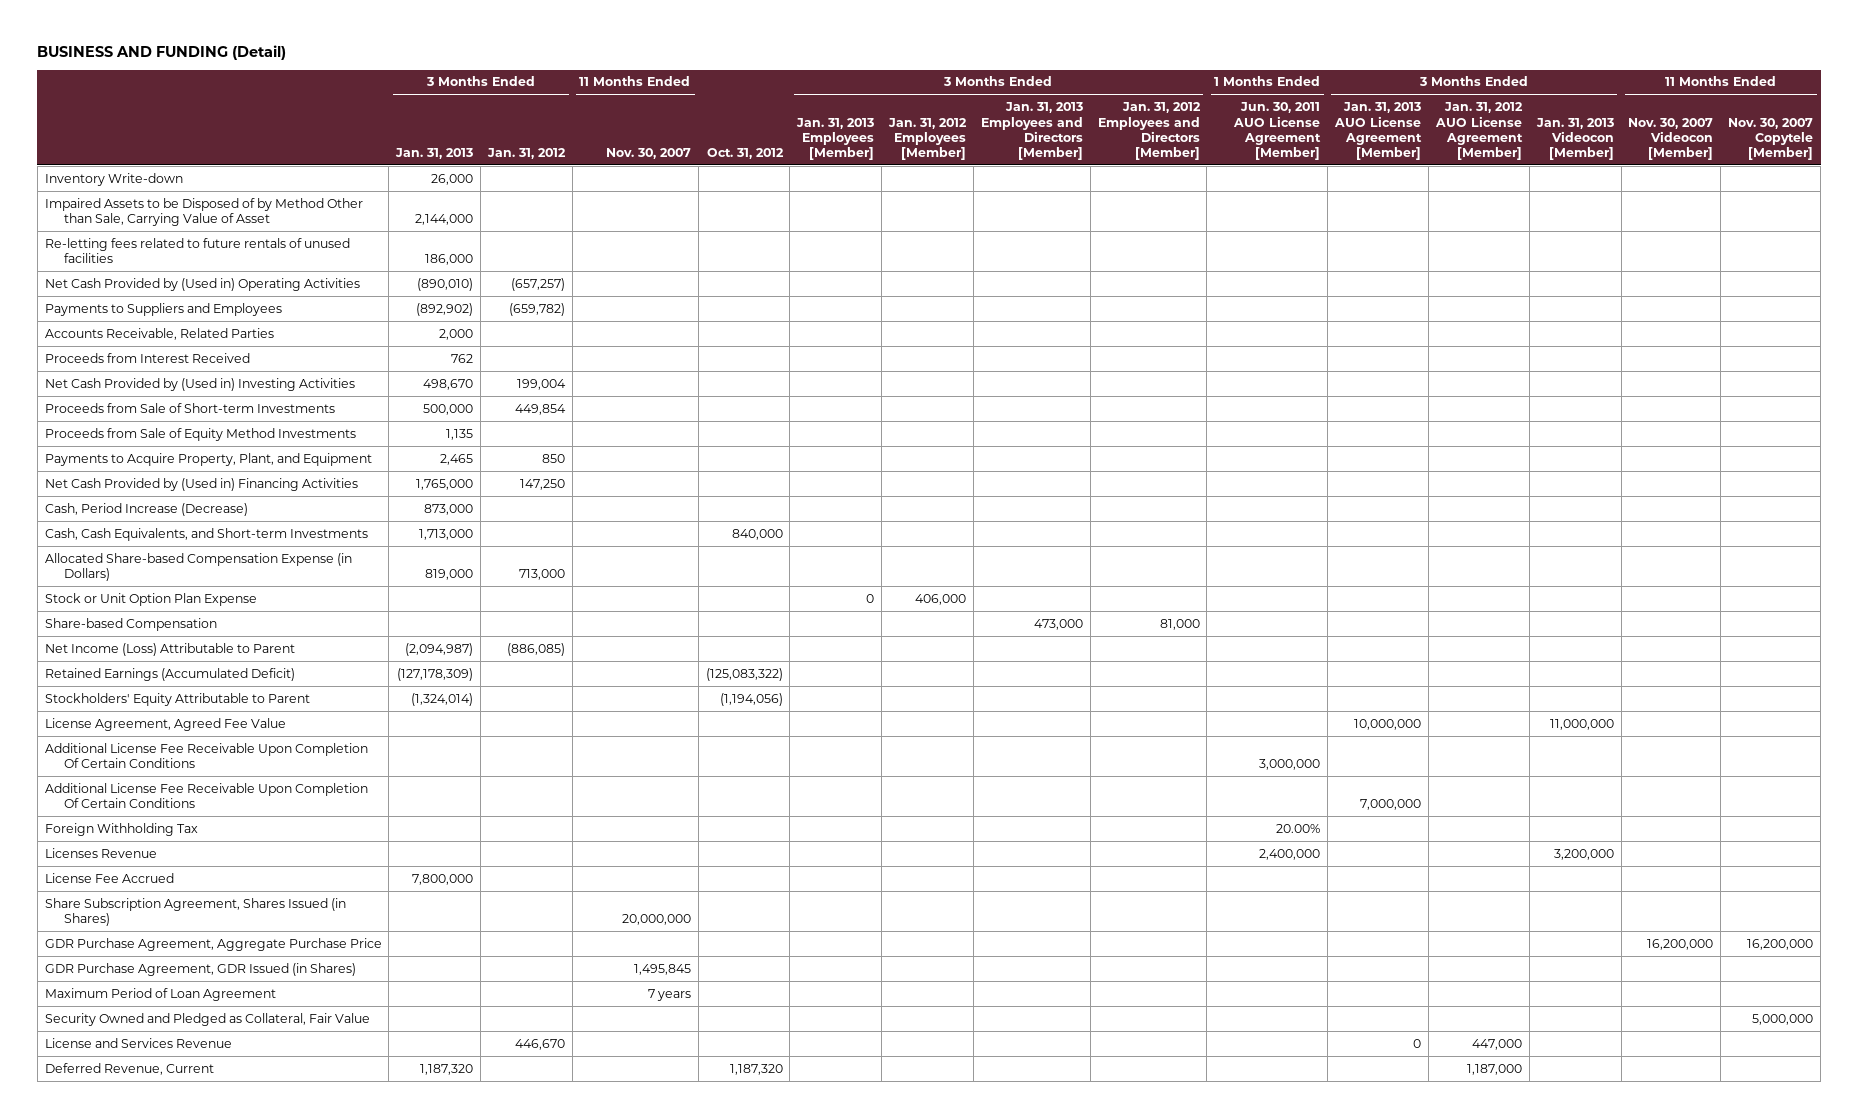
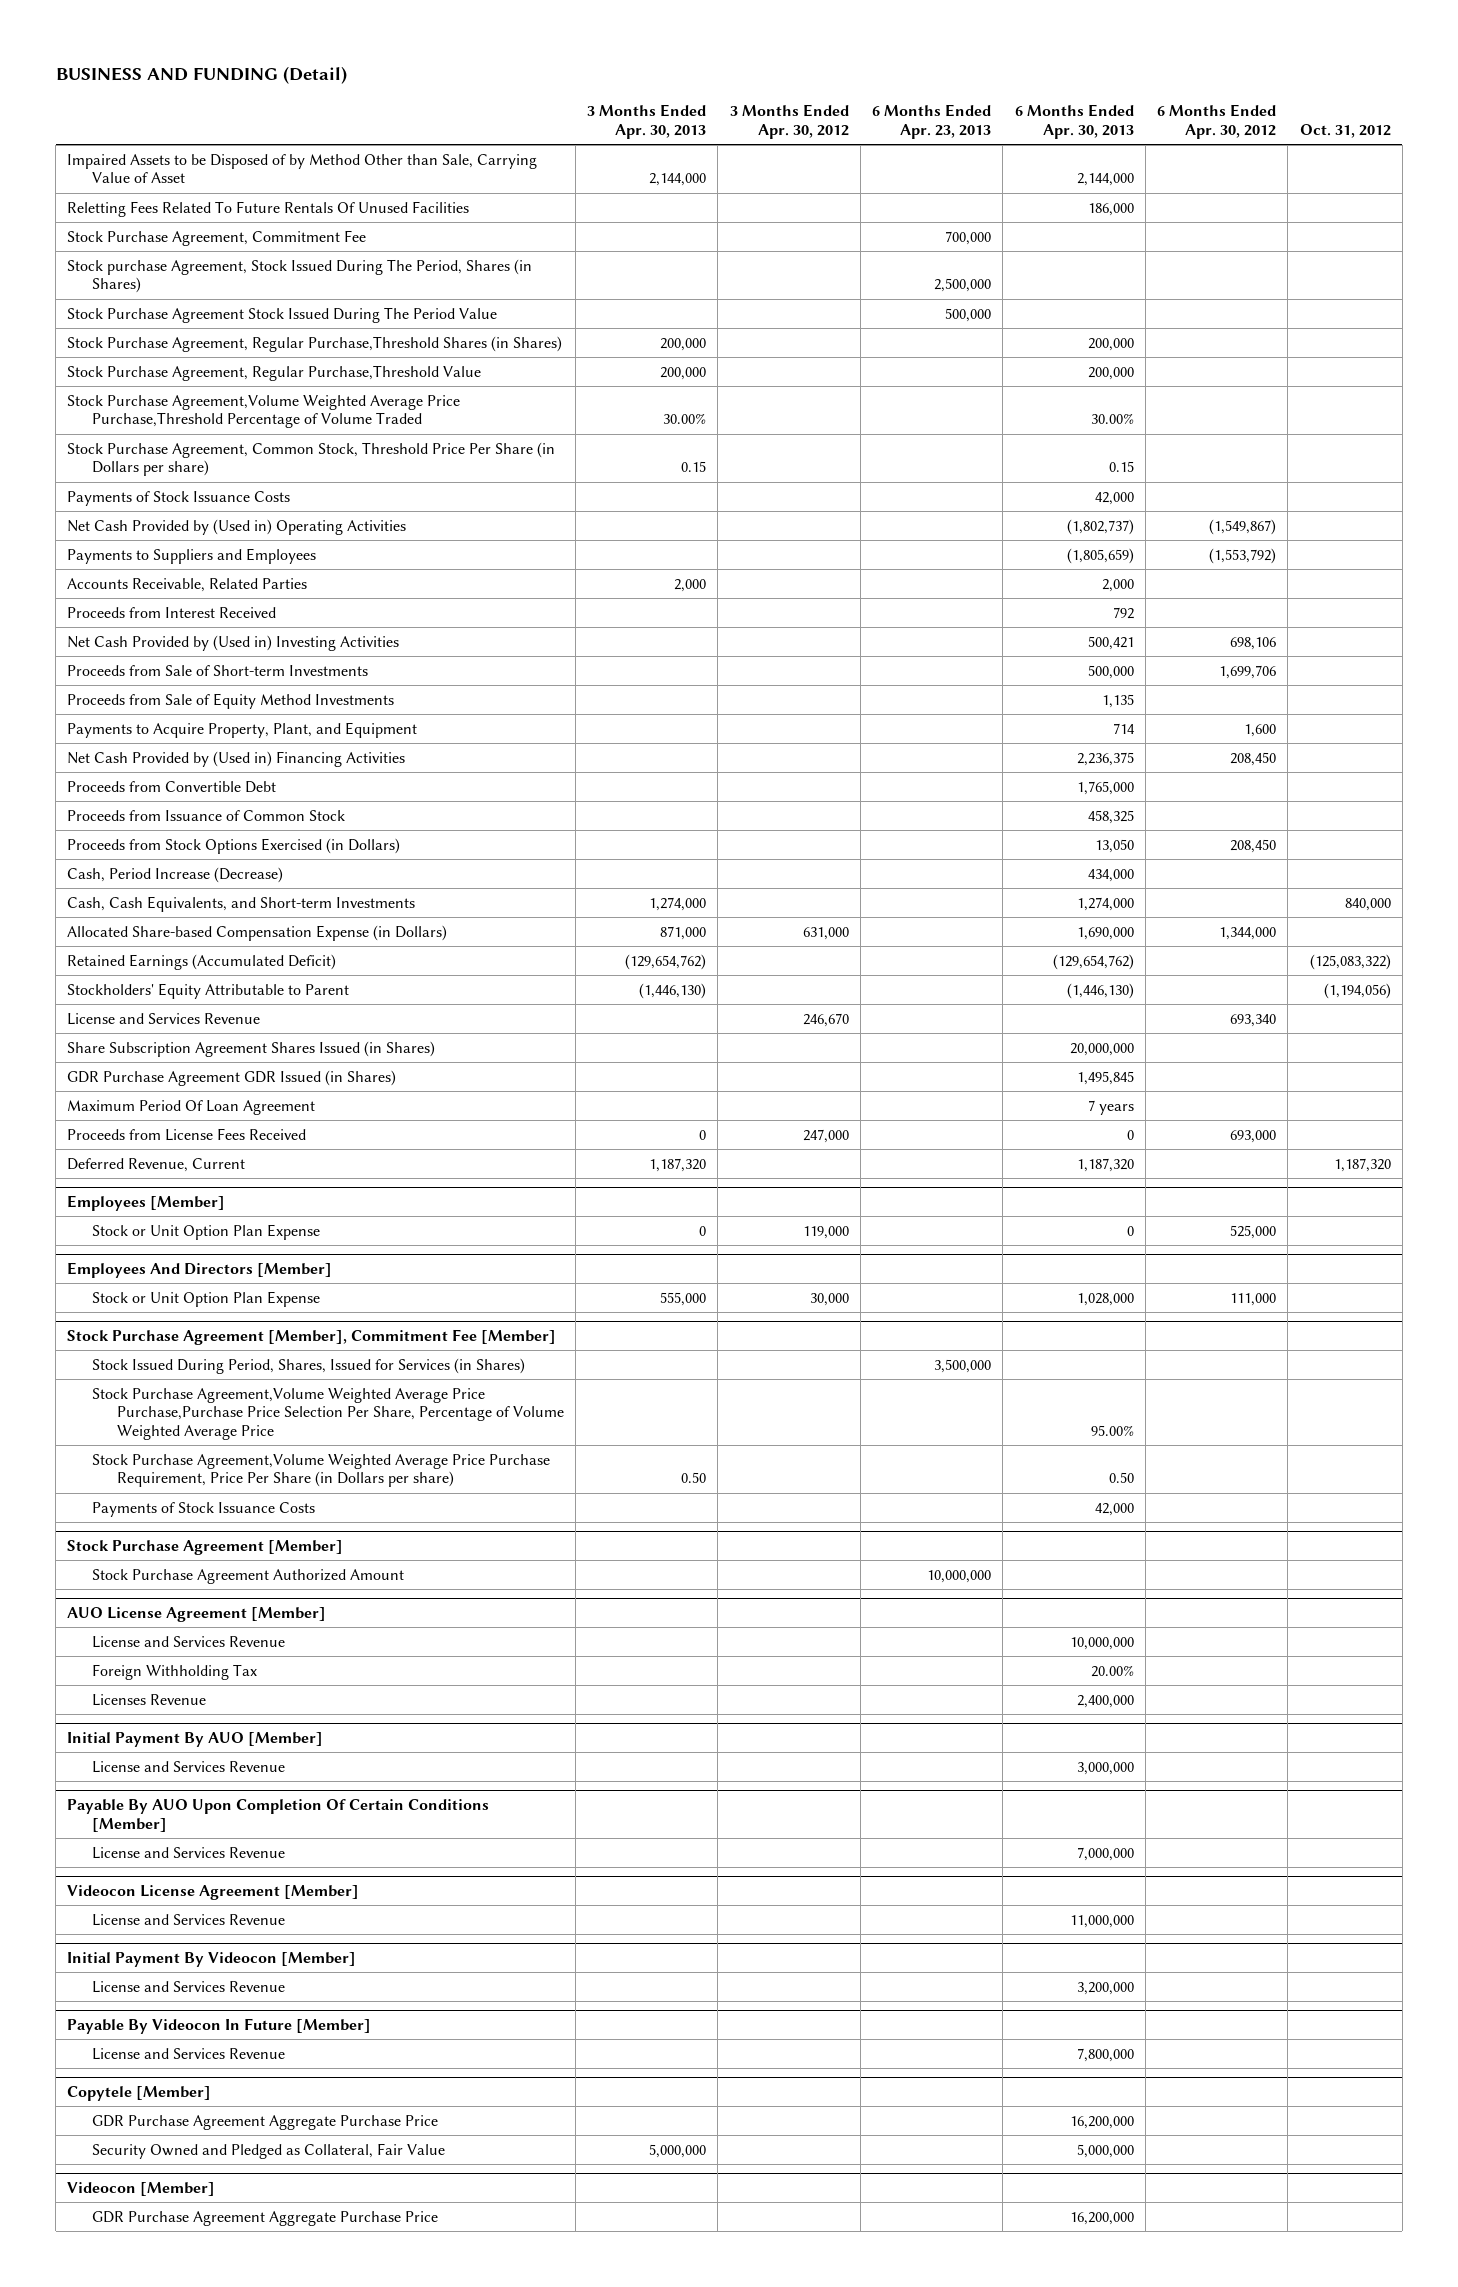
- | 3 Months Ended Jan. 31, 2013 | 3 Months Ended Jan. 31, 2012 | 11 Months Ended Nov. 30, 2007 | Oct. 31, 2012 | 3 Months Ended Jan. 31, 2013 Employees [Member] | 3 Months Ended Jan. 31, 2012 Employees [Member] | 3 Months Ended Jan. 31, 2013 Employees and Directors [Member] | 3 Months Ended Jan. 31, 2012 Employees and Directors [Member] | 1 Months Ended Jun. 30, 2011 AUO License Agreement [Member] | 3 Months Ended Jan. 31, 2013 AUO License Agreement [Member] | 3 Months Ended Jan. 31, 2012 AUO License Agreement [Member] | 3 Months Ended Jan. 31, 2013 Videocon [Member] | 11 Months Ended Nov. 30, 2007 Videocon [Member] | 11 Months Ended Nov. 30, 2007 Copytele [Member]
+ | 3 Months Ended Apr. 30, 2013 | 3 Months Ended Apr. 30, 2012 | 6 Months Ended Apr. 23, 2013 | 6 Months Ended Apr. 30, 2013 | 6 Months Ended Apr. 30, 2012 | Oct. 31, 2012
- Inventory Write-down | 26,000 | | | | | | | | | | | | |
- Re-letting fees related to future rentals of unused facilities | 186,000 | | | | | | | | | | | | |
+ Reletting Fees Related To Future Rentals Of Unused Facilities | | | | 186,000 | |
+ Stock Purchase Agreement, Commitment Fee | | | 700,000 | | |
+ Stock purchase Agreement, Stock Issued During The Period, Shares (in Shares) | | | 2,500,000 | | |
+ Stock Purchase Agreement Stock Issued During The Period Value | | | 500,000 | | |
+ Stock Purchase Agreement, Regular Purchase,Threshold Shares (in Shares) | 200,000 | | | 200,000 | |
+ Stock Purchase Agreement, Regular Purchase,Threshold Value | 200,000 | | | 200,000 | |
+ Stock Purchase Agreement,Volume Weighted Average Price Purchase,Threshold Percentage of Volume Traded | 30.00% | | | 30.00% | |
+ Stock Purchase Agreement, Common Stock, Threshold Price Per Share (in Dollars per share) | 0.15 | | | 0.15 | |
+ Payments of Stock Issuance Costs | | | | 42,000 | |
+ Proceeds from Convertible Debt | | | | 1,765,000 | |
+ Proceeds from Issuance of Common Stock | | | | 458,325 | |
+ Proceeds from Stock Options Exercised (in Dollars) | | | | 13,050 | 208,450 |
- Stock or Unit Option Plan Expense | | | | | 0 | 406,000 | | | | | | | |
- Share-based Compensation | | | | | | | 473,000 | 81,000 | | | | | |
- Net Income (Loss) Attributable to Parent | (2,094,987) | (886,085) | | | | | | | | | | | |
- License Agreement, Agreed Fee Value | | | | | | | | | | 10,000,000 | | 11,000,000 | |
- Additional License Fee Receivable Upon Completion Of Certain Conditions | | | | | | | | | 3,000,000 | | | | |
- Additional License Fee Receivable Upon Completion Of Certain Conditions | | | | | | | | | | 7,000,000 | | | |
- Foreign Withholding Tax | | | | | | | | | 20.00% | | | | |
- Licenses Revenue | | | | | | | | | 2,400,000 | | | 3,200,000 | |
- License Fee Accrued | 7,800,000 | | | | | | | | | | | | |
- Share Subscription Agreement, Shares Issued (in Shares) | | | 20,000,000 | | | | | | | | | | |
- GDR Purchase Agreement, Aggregate Purchase Price | | | | | | | | | | | | | 16,200,000 | 16,200,000
- GDR Purchase Agreement, GDR Issued (in Shares) | | | 1,495,845 | | | | | | | | | | |
- Maximum Period of Loan Agreement | | | 7 years | | | | | | | | | | |
- Security Owned and Pledged as Collateral, Fair Value | | | | | | | | | | | | | | 5,000,000
+ Share Subscription Agreement Shares Issued (in Shares) | | | | 20,000,000 | |
+ GDR Purchase Agreement GDR Issued (in Shares) | | | | 1,495,845 | |
+ Maximum Period Of Loan Agreement | | | | 7 years | |
+ Proceeds from License Fees Received | 0 | 247,000 | | 0 | 693,000 |
+ Employees [Member]
+ Stock or Unit Option Plan Expense | 0 | 119,000 | | 0 | 525,000 |
+ Employees And Directors [Member]
+ Stock or Unit Option Plan Expense | 555,000 | 30,000 | | 1,028,000 | 111,000 |
+ Stock Purchase Agreement [Member], Commitment Fee [Member]
+ Stock Issued During Period, Shares, Issued for Services (in Shares) | | | 3,500,000 | | |
+ Stock Purchase Agreement,Volume Weighted Average Price Purchase,Purchase Price Selection Per Share, Percentage of Volume Weighted Average Price | | | | 95.00% | |
+ Stock Purchase Agreement,Volume Weighted Average Price Purchase Requirement, Price Per Share (in Dollars per share) | 0.50 | | | 0.50 | |
+ Payments of Stock Issuance Costs | | | | 42,000 | |
+ Stock Purchase Agreement [Member]
+ Stock Purchase Agreement Authorized Amount | | | 10,000,000 | | |
+ AUO License Agreement [Member]
+ License and Services Revenue | | | | 10,000,000 | |
+ Foreign Withholding Tax | | | | 20.00% | |
+ Licenses Revenue | | | | 2,400,000 | |
+ Initial Payment By AUO [Member]
+ License and Services Revenue | | | | 3,000,000 | |
+ Payable By AUO Upon Completion Of Certain Conditions [Member]
+ License and Services Revenue | | | | 7,000,000 | |
+ Videocon License Agreement [Member]
+ License and Services Revenue | | | | 11,000,000 | |
+ Initial Payment By Videocon [Member]
+ License and Services Revenue | | | | 3,200,000 | |
+ Payable By Videocon In Future [Member]
+ License and Services Revenue | | | | 7,800,000 | |
+ Copytele [Member]
+ GDR Purchase Agreement Aggregate Purchase Price | | | | 16,200,000 | |
+ Security Owned and Pledged as Collateral, Fair Value | 5,000,000 | | | 5,000,000 | |
+ Videocon [Member]
+ GDR Purchase Agreement Aggregate Purchase Price | | | | 16,200,000 | |

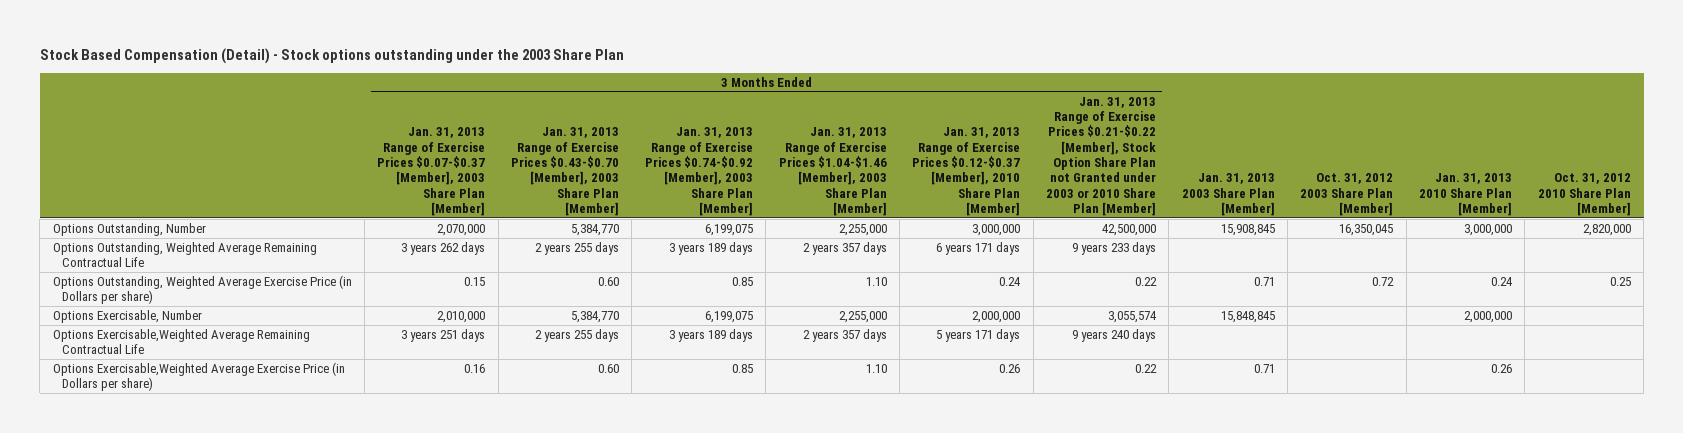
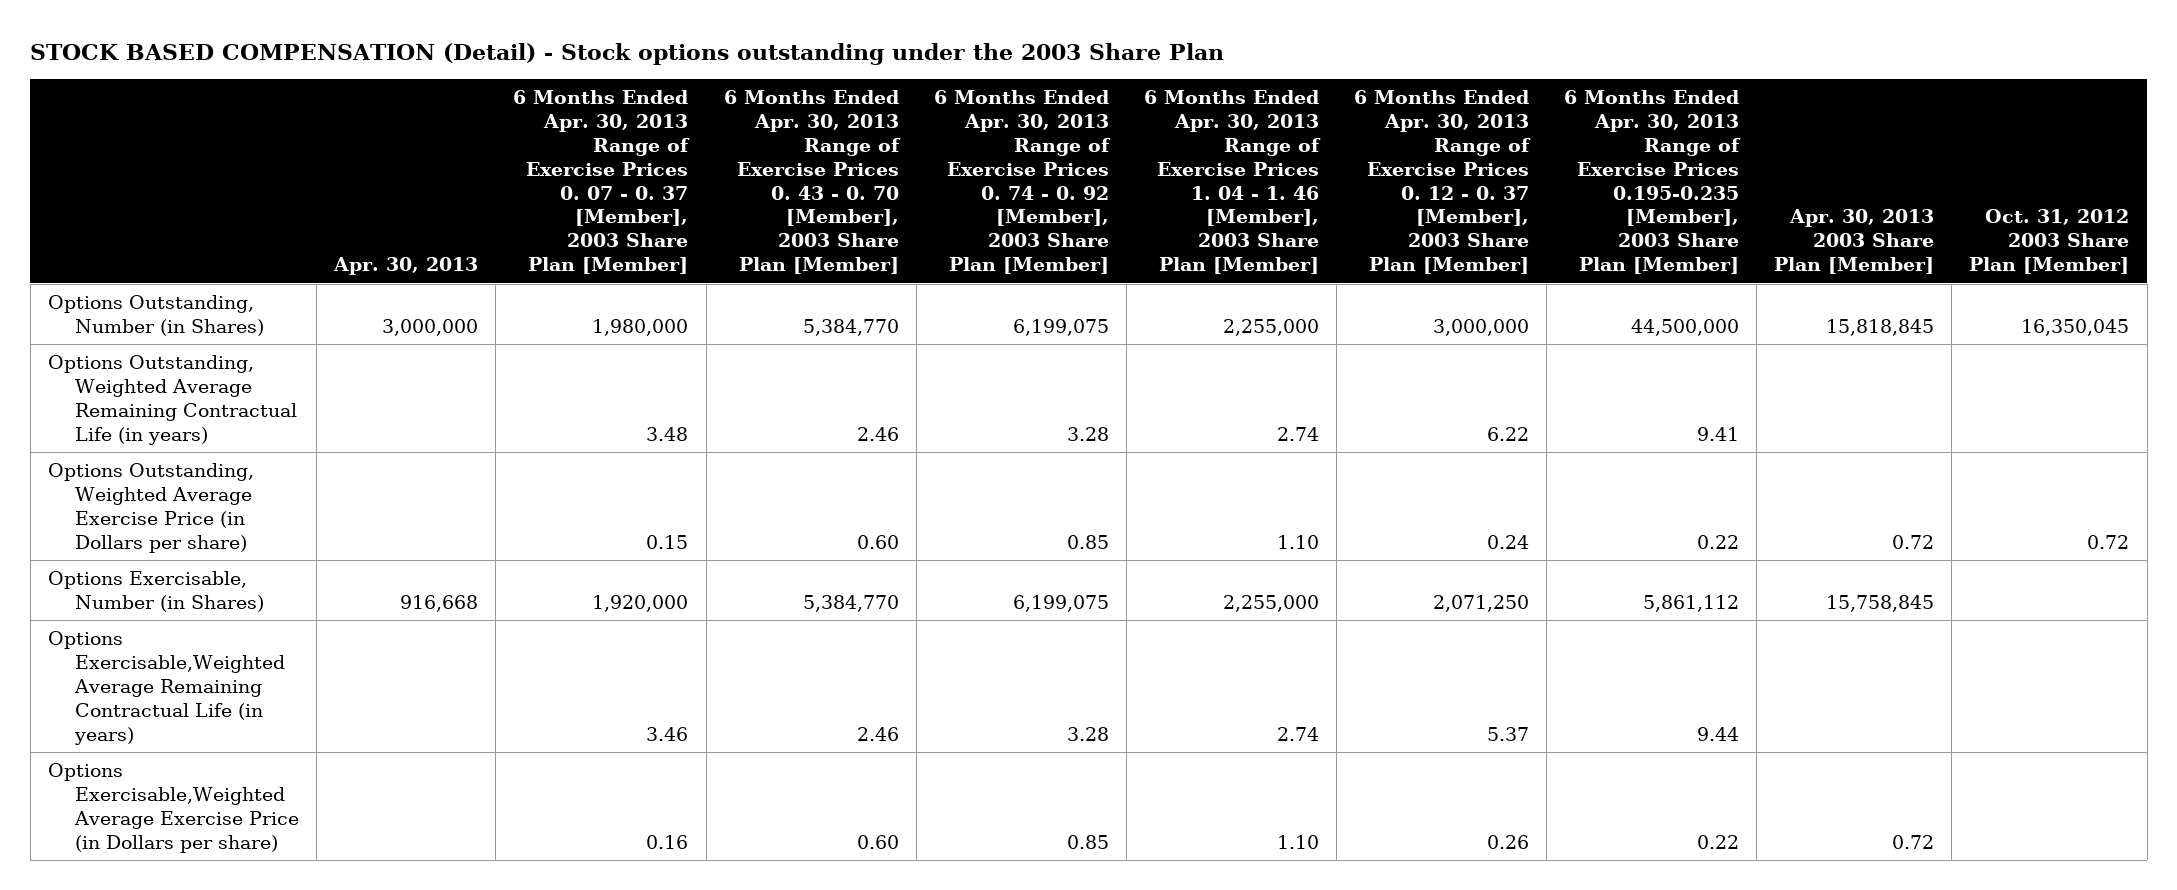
- Stock Based Compensation (Detail) - Stock options outstanding under the 2003 Share Plan
+ STOCK BASED COMPENSATION (Detail) - Stock options outstanding under the 2003 Share Plan
- | 3 Months Ended Jan. 31, 2013 Range of Exercise Prices $0.07-$0.37 [Member], 2003 Share Plan [Member] | 3 Months Ended Jan. 31, 2013 Range of Exercise Prices $0.43-$0.70 [Member], 2003 Share Plan [Member] | 3 Months Ended Jan. 31, 2013 Range of Exercise Prices $0.74-$0.92 [Member], 2003 Share Plan [Member] | 3 Months Ended Jan. 31, 2013 Range of Exercise Prices $1.04-$1.46 [Member], 2003 Share Plan [Member] | 3 Months Ended Jan. 31, 2013 Range of Exercise Prices $0.12-$0.37 [Member], 2010 Share Plan [Member] | 3 Months Ended Jan. 31, 2013 Range of Exercise Prices $0.21-$0.22 [Member], Stock Option Share Plan not Granted under 2003 or 2010 Share Plan [Member] | Jan. 31, 2013 2003 Share Plan [Member] | Oct. 31, 2012 2003 Share Plan [Member] | Jan. 31, 2013 2010 Share Plan [Member] | Oct. 31, 2012 2010 Share Plan [Member]
+ | Apr. 30, 2013 | 6 Months Ended Apr. 30, 2013 Range of Exercise Prices 0. 07 - 0. 37 [Member], 2003 Share Plan [Member] | 6 Months Ended Apr. 30, 2013 Range of Exercise Prices 0. 43 - 0. 70 [Member], 2003 Share Plan [Member] | 6 Months Ended Apr. 30, 2013 Range of Exercise Prices 0. 74 - 0. 92 [Member], 2003 Share Plan [Member] | 6 Months Ended Apr. 30, 2013 Range of Exercise Prices 1. 04 - 1. 46 [Member], 2003 Share Plan [Member] | 6 Months Ended Apr. 30, 2013 Range of Exercise Prices 0. 12 - 0. 37 [Member], 2003 Share Plan [Member] | 6 Months Ended Apr. 30, 2013 Range of Exercise Prices 0.195-0.235 [Member], 2003 Share Plan [Member] | Apr. 30, 2013 2003 Share Plan [Member] | Oct. 31, 2012 2003 Share Plan [Member]
- Options Outstanding, Number | 2,070,000 | 5,384,770 | 6,199,075 | 2,255,000 | 3,000,000 | 42,500,000 | 15,908,845 | 16,350,045 | 3,000,000 | 2,820,000
- Options Outstanding, Weighted Average Remaining Contractual Life | 3 years 262 days | 2 years 255 days | 3 years 189 days | 2 years 357 days | 6 years 171 days | 9 years 233 days | | | |
+ Options Outstanding, Number (in Shares) | 3,000,000 | 1,980,000 | 5,384,770 | 6,199,075 | 2,255,000 | 3,000,000 | 44,500,000 | 15,818,845 | 16,350,045
+ Options Outstanding, Weighted Average Remaining Contractual Life (in years) | | 3.48 | 2.46 | 3.28 | 2.74 | 6.22 | 9.41 | |
- Options Exercisable, Number | 2,010,000 | 5,384,770 | 6,199,075 | 2,255,000 | 2,000,000 | 3,055,574 | 15,848,845 | | 2,000,000 |
- Options Exercisable,Weighted Average Remaining Contractual Life | 3 years 251 days | 2 years 255 days | 3 years 189 days | 2 years 357 days | 5 years 171 days | 9 years 240 days | | | |
+ Options Exercisable, Number (in Shares) | 916,668 | 1,920,000 | 5,384,770 | 6,199,075 | 2,255,000 | 2,071,250 | 5,861,112 | 15,758,845 |
+ Options Exercisable,Weighted Average Remaining Contractual Life (in years) | | 3.46 | 2.46 | 3.28 | 2.74 | 5.37 | 9.44 | |

